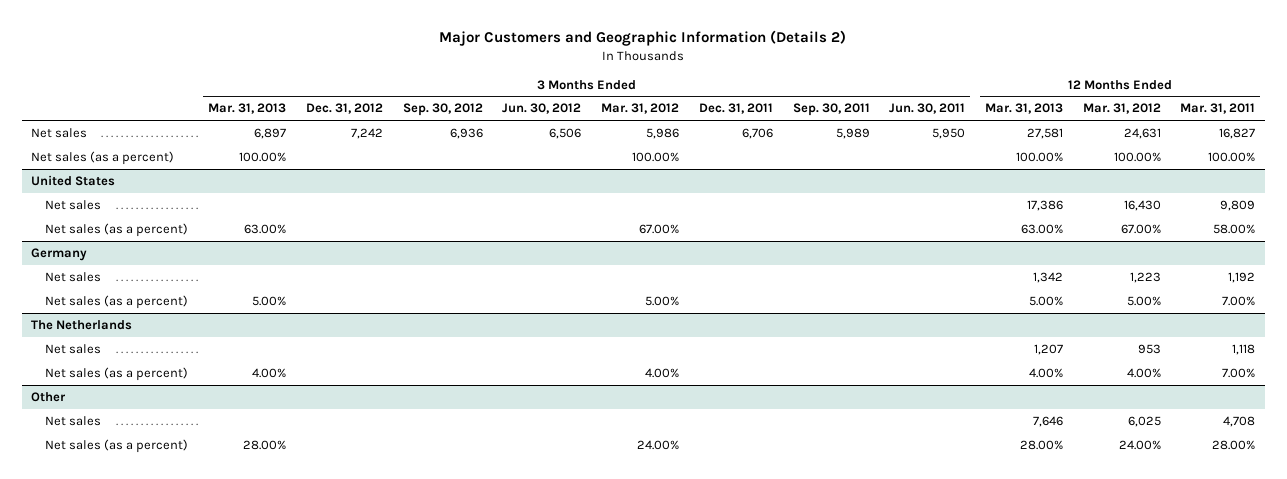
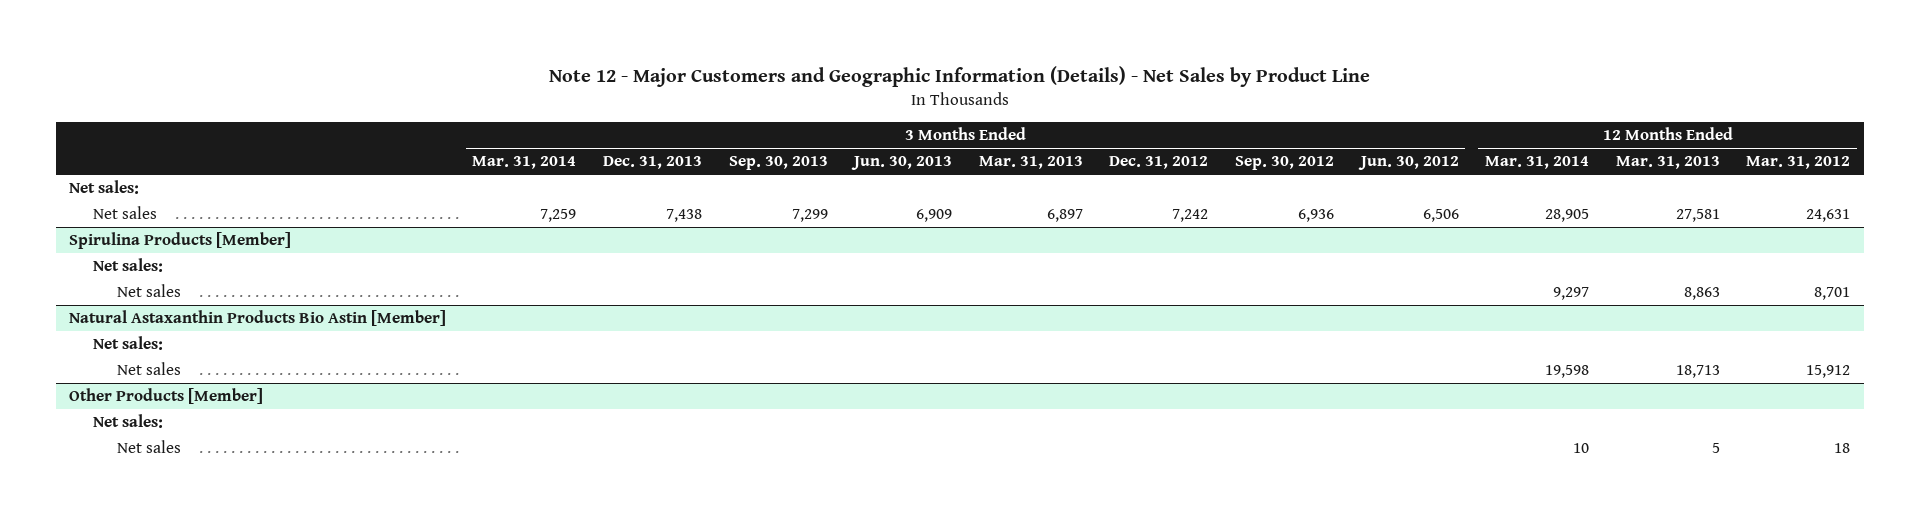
- Major Customers and Geographic Information (Details 2)
+ Note 12 - Major Customers and Geographic Information (Details) - Net Sales by Product Line
- | 3 Months Ended Mar. 31, 2013 | 3 Months Ended Dec. 31, 2012 | 3 Months Ended Sep. 30, 2012 | 3 Months Ended Jun. 30, 2012 | 3 Months Ended Mar. 31, 2012 | 3 Months Ended Dec. 31, 2011 | 3 Months Ended Sep. 30, 2011 | 3 Months Ended Jun. 30, 2011 | 12 Months Ended Mar. 31, 2013 | 12 Months Ended Mar. 31, 2012 | 12 Months Ended Mar. 31, 2011
+ | 3 Months Ended Mar. 31, 2014 | 3 Months Ended Dec. 31, 2013 | 3 Months Ended Sep. 30, 2013 | 3 Months Ended Jun. 30, 2013 | 3 Months Ended Mar. 31, 2013 | 3 Months Ended Dec. 31, 2012 | 3 Months Ended Sep. 30, 2012 | 3 Months Ended Jun. 30, 2012 | 12 Months Ended Mar. 31, 2014 | 12 Months Ended Mar. 31, 2013 | 12 Months Ended Mar. 31, 2012
+ Net sales:
- Net sales (as a percent) | 100.00% | | | | 100.00% | | | | 100.00% | 100.00% | 100.00%
- United States
- Net sales | | | | | | | | | 17,386 | 16,430 | 9,809
- Net sales (as a percent) | 63.00% | | | | 67.00% | | | | 63.00% | 67.00% | 58.00%
- Germany
- Net sales | | | | | | | | | 1,342 | 1,223 | 1,192
- Net sales (as a percent) | 5.00% | | | | 5.00% | | | | 5.00% | 5.00% | 7.00%
- The Netherlands
- Net sales | | | | | | | | | 1,207 | 953 | 1,118
- Net sales (as a percent) | 4.00% | | | | 4.00% | | | | 4.00% | 4.00% | 7.00%
- Other
- Net sales | | | | | | | | | 7,646 | 6,025 | 4,708
- Net sales (as a percent) | 28.00% | | | | 24.00% | | | | 28.00% | 24.00% | 28.00%
+ Spirulina Products [Member]
+ Net sales:
+ Net sales | | | | | | | | | 9,297 | 8,863 | 8,701
+ Natural Astaxanthin Products Bio Astin [Member]
+ Net sales:
+ Net sales | | | | | | | | | 19,598 | 18,713 | 15,912
+ Other Products [Member]
+ Net sales:
+ Net sales | | | | | | | | | 10 | 5 | 18

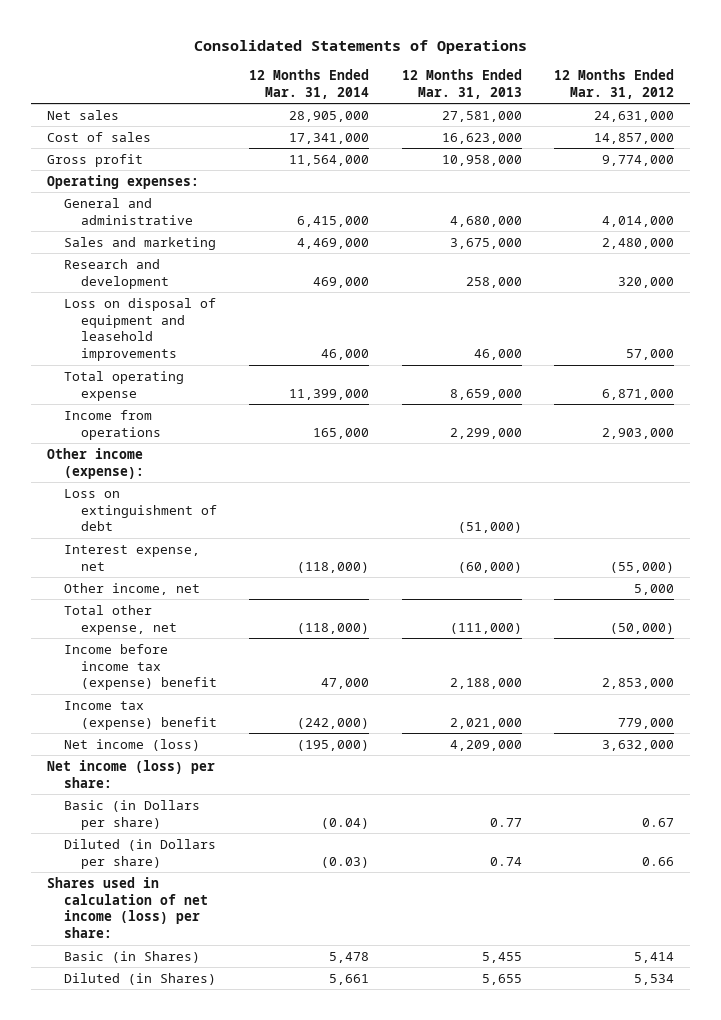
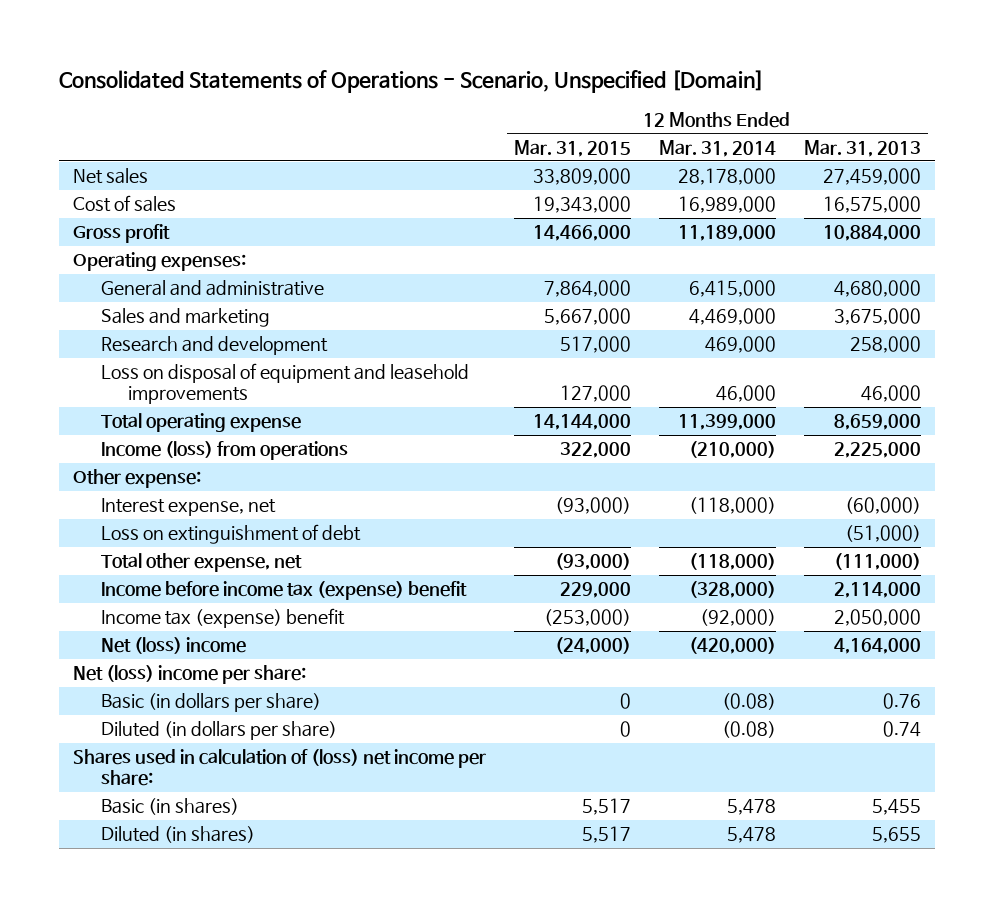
- Consolidated Statements of Operations
+ Consolidated Statements of Operations - Scenario, Unspecified [Domain]
- | 12 Months Ended Mar. 31, 2014 | 12 Months Ended Mar. 31, 2013 | 12 Months Ended Mar. 31, 2012
+ | 12 Months Ended Mar. 31, 2015 | 12 Months Ended Mar. 31, 2014 | 12 Months Ended Mar. 31, 2013
- Net sales | 28,905,000 | 27,581,000 | 24,631,000
- Cost of sales | 17,341,000 | 16,623,000 | 14,857,000
- Gross profit | 11,564,000 | 10,958,000 | 9,774,000
+ Net sales | 33,809,000 | 28,178,000 | 27,459,000
+ Cost of sales | 19,343,000 | 16,989,000 | 16,575,000
+ Gross profit | 14,466,000 | 11,189,000 | 10,884,000
- Income from operations | 165,000 | 2,299,000 | 2,903,000
- Other income (expense):
+ Income (loss) from operations | 322,000 | (210,000) | 2,225,000
+ Other expense:
- Other income, net | | | 5,000
moved down: Loss on extinguishment of debt | | | (51,000)
- Income before income tax (expense) benefit | 47,000 | 2,188,000 | 2,853,000
- Income tax (expense) benefit | (242,000) | 2,021,000 | 779,000
- Net income (loss) | (195,000) | 4,209,000 | 3,632,000
- Net income (loss) per share:
- Basic (in Dollars per share) | (0.04) | 0.77 | 0.67
- Diluted (in Dollars per share) | (0.03) | 0.74 | 0.66
- Shares used in calculation of net income (loss) per share:
- Basic (in Shares) | 5,478 | 5,455 | 5,414
- Diluted (in Shares) | 5,661 | 5,655 | 5,534
+ Income before income tax (expense) benefit | 229,000 | (328,000) | 2,114,000
+ Income tax (expense) benefit | (253,000) | (92,000) | 2,050,000
+ Net (loss) income | (24,000) | (420,000) | 4,164,000
+ Net (loss) income per share:
+ Basic (in dollars per share) | 0 | (0.08) | 0.76
+ Diluted (in dollars per share) | 0 | (0.08) | 0.74
+ Shares used in calculation of (loss) net income per share:
+ Basic (in shares) | 5,517 | 5,478 | 5,455
+ Diluted (in shares) | 5,517 | 5,478 | 5,655

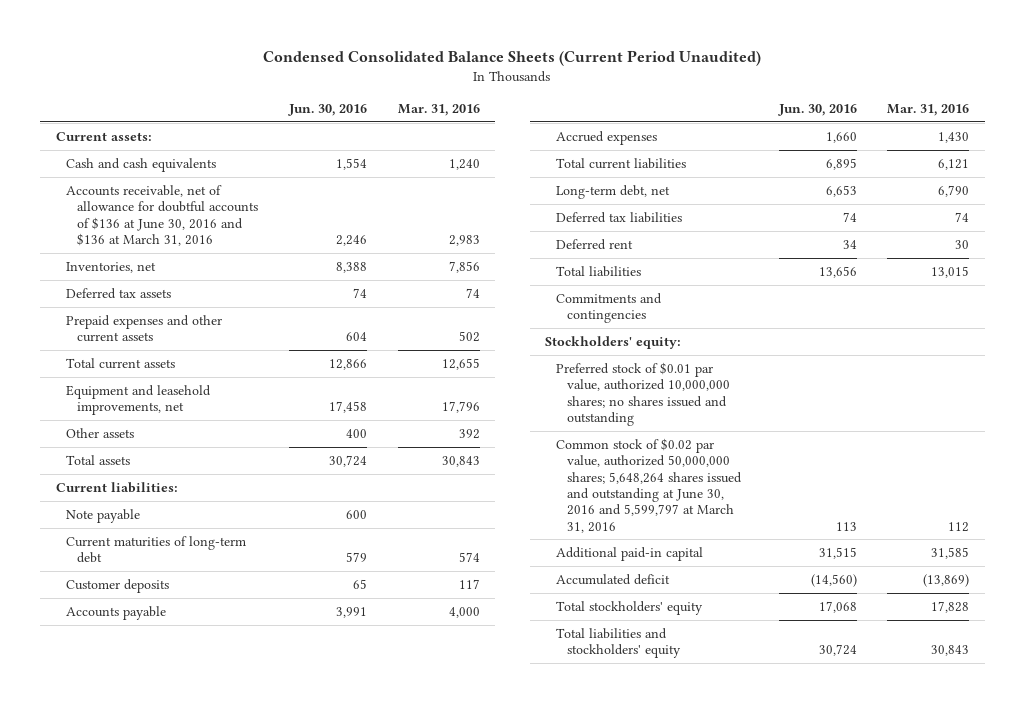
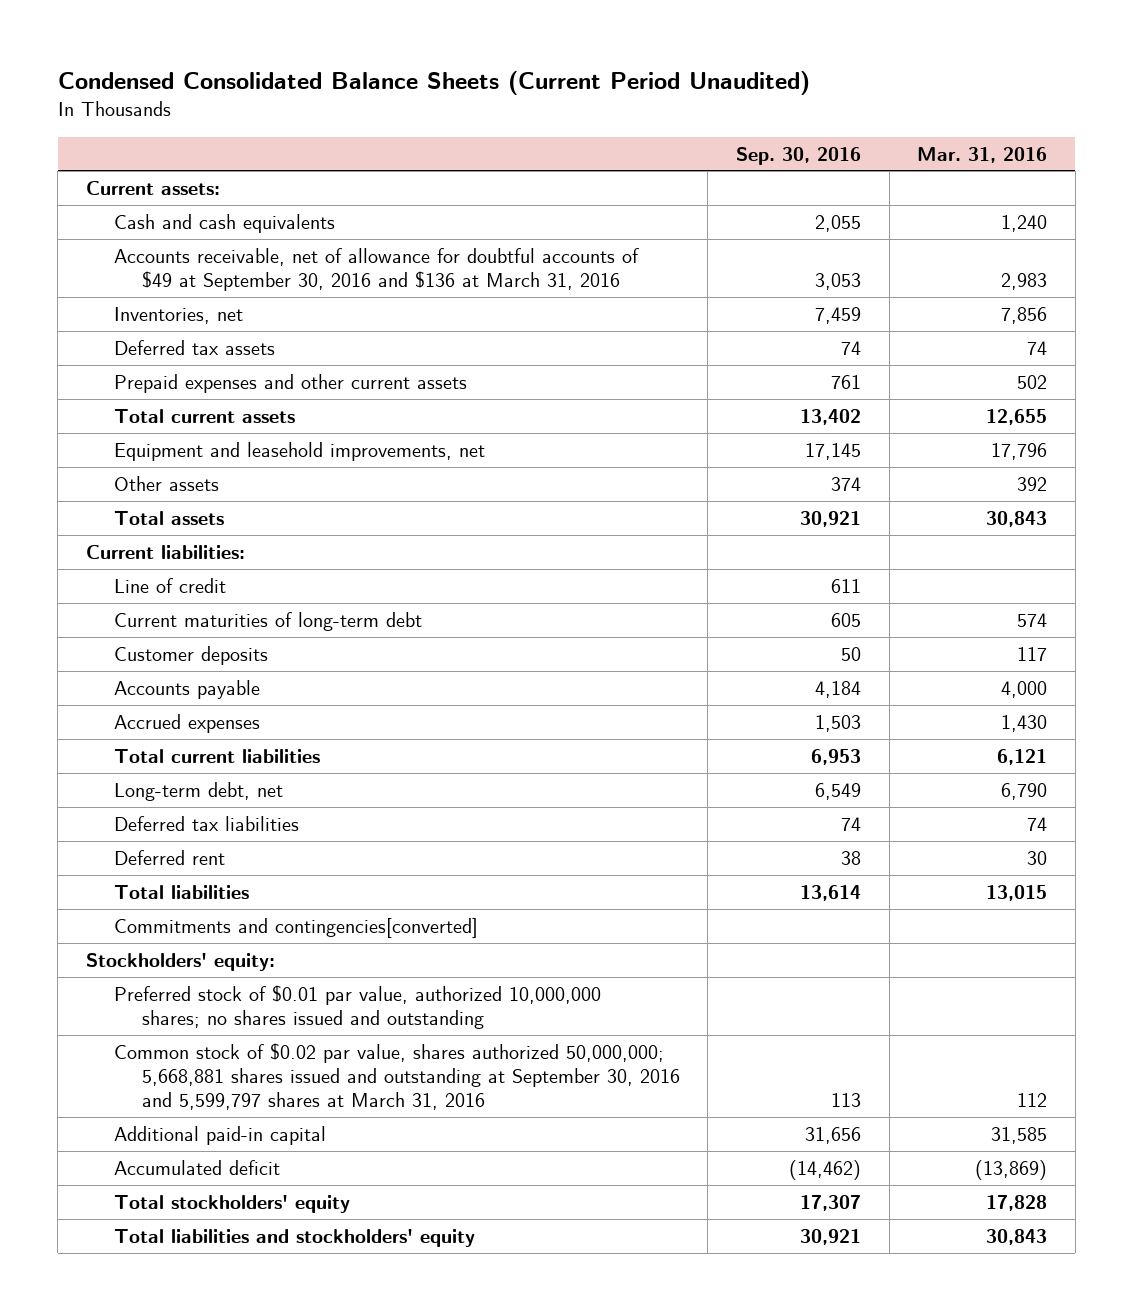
- | Jun. 30, 2016 | Mar. 31, 2016
+ | Sep. 30, 2016 | Mar. 31, 2016
- Accounts receivable, net of allowance for doubtful accounts of $136 at June 30, 2016 and $136 at March 31, 2016 | 2,246 | 2,983
+ Accounts receivable, net of allowance for doubtful accounts of $49 at September 30, 2016 and $136 at March 31, 2016 | 3,053 | 2,983
- Note payable | 600 |
+ Line of credit | 611 |
- Commitments and contingencies
+ Commitments and contingencies[converted]
- Common stock of $0.02 par value, authorized 50,000,000 shares; 5,648,264 shares issued and outstanding at June 30, 2016 and 5,599,797 at March 31, 2016 | 113 | 112
+ Common stock of $0.02 par value, shares authorized 50,000,000; 5,668,881 shares issued and outstanding at September 30, 2016 and 5,599,797 shares at March 31, 2016 | 113 | 112

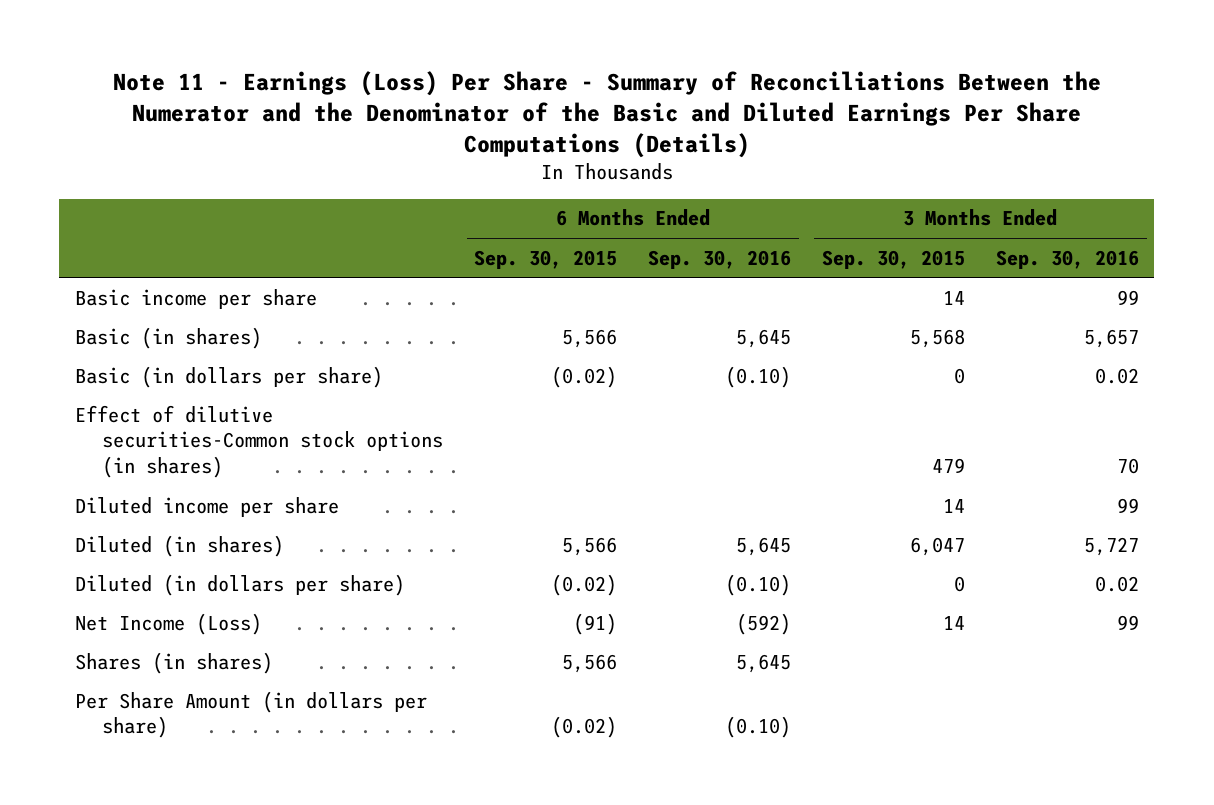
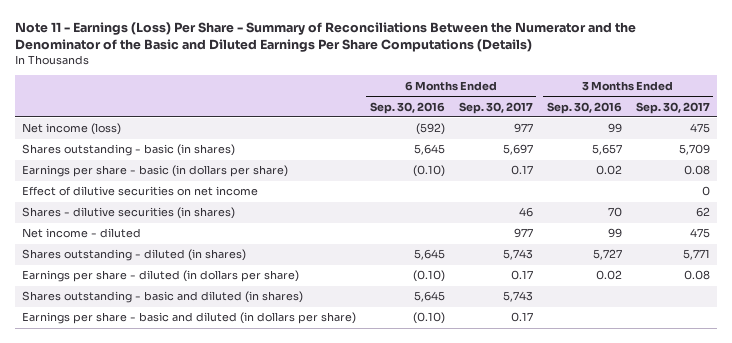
- | 6 Months Ended Sep. 30, 2015 | 6 Months Ended Sep. 30, 2016 | 3 Months Ended Sep. 30, 2015 | 3 Months Ended Sep. 30, 2016
+ | 6 Months Ended Sep. 30, 2016 | 6 Months Ended Sep. 30, 2017 | 3 Months Ended Sep. 30, 2016 | 3 Months Ended Sep. 30, 2017
- Basic income per share | | | 14 | 99
- Basic (in shares) | 5,566 | 5,645 | 5,568 | 5,657
- Basic (in dollars per share) | (0.02) | (0.10) | 0 | 0.02
- Effect of dilutive securities-Common stock options (in shares) | | | 479 | 70
- Diluted income per share | | | 14 | 99
- Diluted (in shares) | 5,566 | 5,645 | 6,047 | 5,727
- Diluted (in dollars per share) | (0.02) | (0.10) | 0 | 0.02
- Net Income (Loss) | (91) | (592) | 14 | 99
- Shares (in shares) | 5,566 | 5,645 | |
- Per Share Amount (in dollars per share) | (0.02) | (0.10) | |
+ Net income (loss) | (592) | 977 | 99 | 475
+ Shares outstanding - basic (in shares) | 5,645 | 5,697 | 5,657 | 5,709
+ Earnings per share - basic (in dollars per share) | (0.10) | 0.17 | 0.02 | 0.08
+ Effect of dilutive securities on net income | | | | 0
+ Shares - dilutive securities (in shares) | | 46 | 70 | 62
+ Net income - diluted | | 977 | 99 | 475
+ Shares outstanding - diluted (in shares) | 5,645 | 5,743 | 5,727 | 5,771
+ Earnings per share - diluted (in dollars per share) | (0.10) | 0.17 | 0.02 | 0.08
+ Shares outstanding - basic and diluted (in shares) | 5,645 | 5,743 | |
+ Earnings per share - basic and diluted (in dollars per share) | (0.10) | 0.17 | |

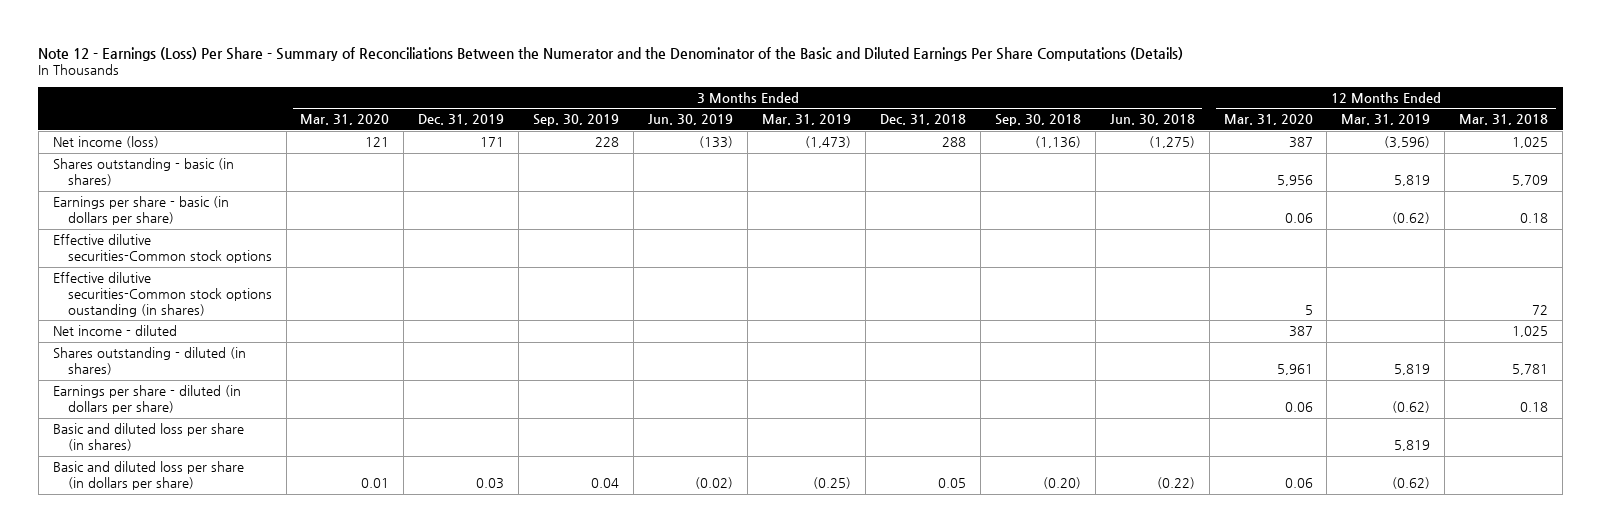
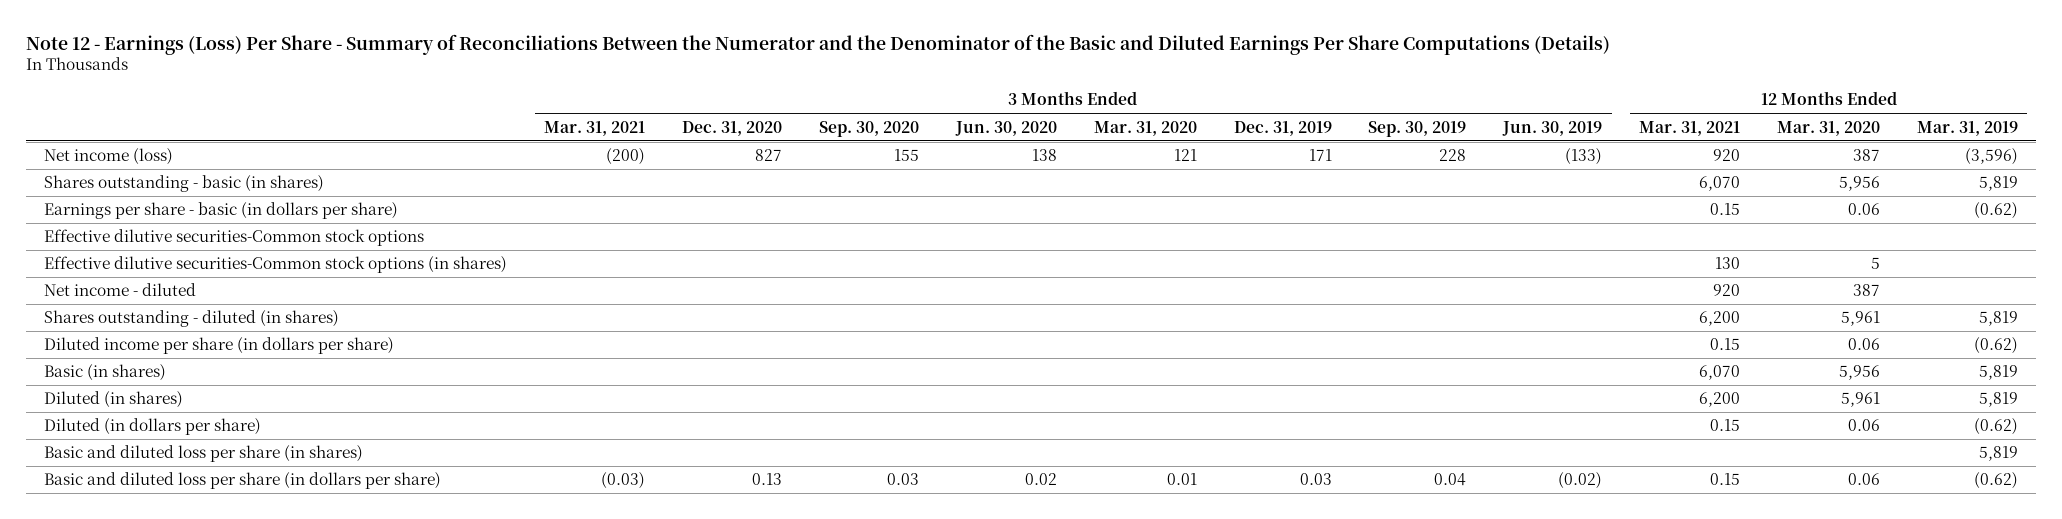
- | 3 Months Ended Mar. 31, 2020 | 3 Months Ended Dec. 31, 2019 | 3 Months Ended Sep. 30, 2019 | 3 Months Ended Jun. 30, 2019 | 3 Months Ended Mar. 31, 2019 | 3 Months Ended Dec. 31, 2018 | 3 Months Ended Sep. 30, 2018 | 3 Months Ended Jun. 30, 2018 | 12 Months Ended Mar. 31, 2020 | 12 Months Ended Mar. 31, 2019 | 12 Months Ended Mar. 31, 2018
+ | 3 Months Ended Mar. 31, 2021 | 3 Months Ended Dec. 31, 2020 | 3 Months Ended Sep. 30, 2020 | 3 Months Ended Jun. 30, 2020 | 3 Months Ended Mar. 31, 2020 | 3 Months Ended Dec. 31, 2019 | 3 Months Ended Sep. 30, 2019 | 3 Months Ended Jun. 30, 2019 | 12 Months Ended Mar. 31, 2021 | 12 Months Ended Mar. 31, 2020 | 12 Months Ended Mar. 31, 2019
- Effective dilutive securities-Common stock options oustanding (in shares) | | | | | | | | | 5 | | 72
+ Effective dilutive securities-Common stock options (in shares) | | | | | | | | | 130 | 5 |
- Earnings per share - diluted (in dollars per share) | | | | | | | | | 0.06 | (0.62) | 0.18
+ Diluted income per share (in dollars per share) | | | | | | | | | 0.15 | 0.06 | (0.62)
+ Basic (in shares) | | | | | | | | | 6,070 | 5,956 | 5,819
+ Diluted (in shares) | | | | | | | | | 6,200 | 5,961 | 5,819
+ Diluted (in dollars per share) | | | | | | | | | 0.15 | 0.06 | (0.62)

